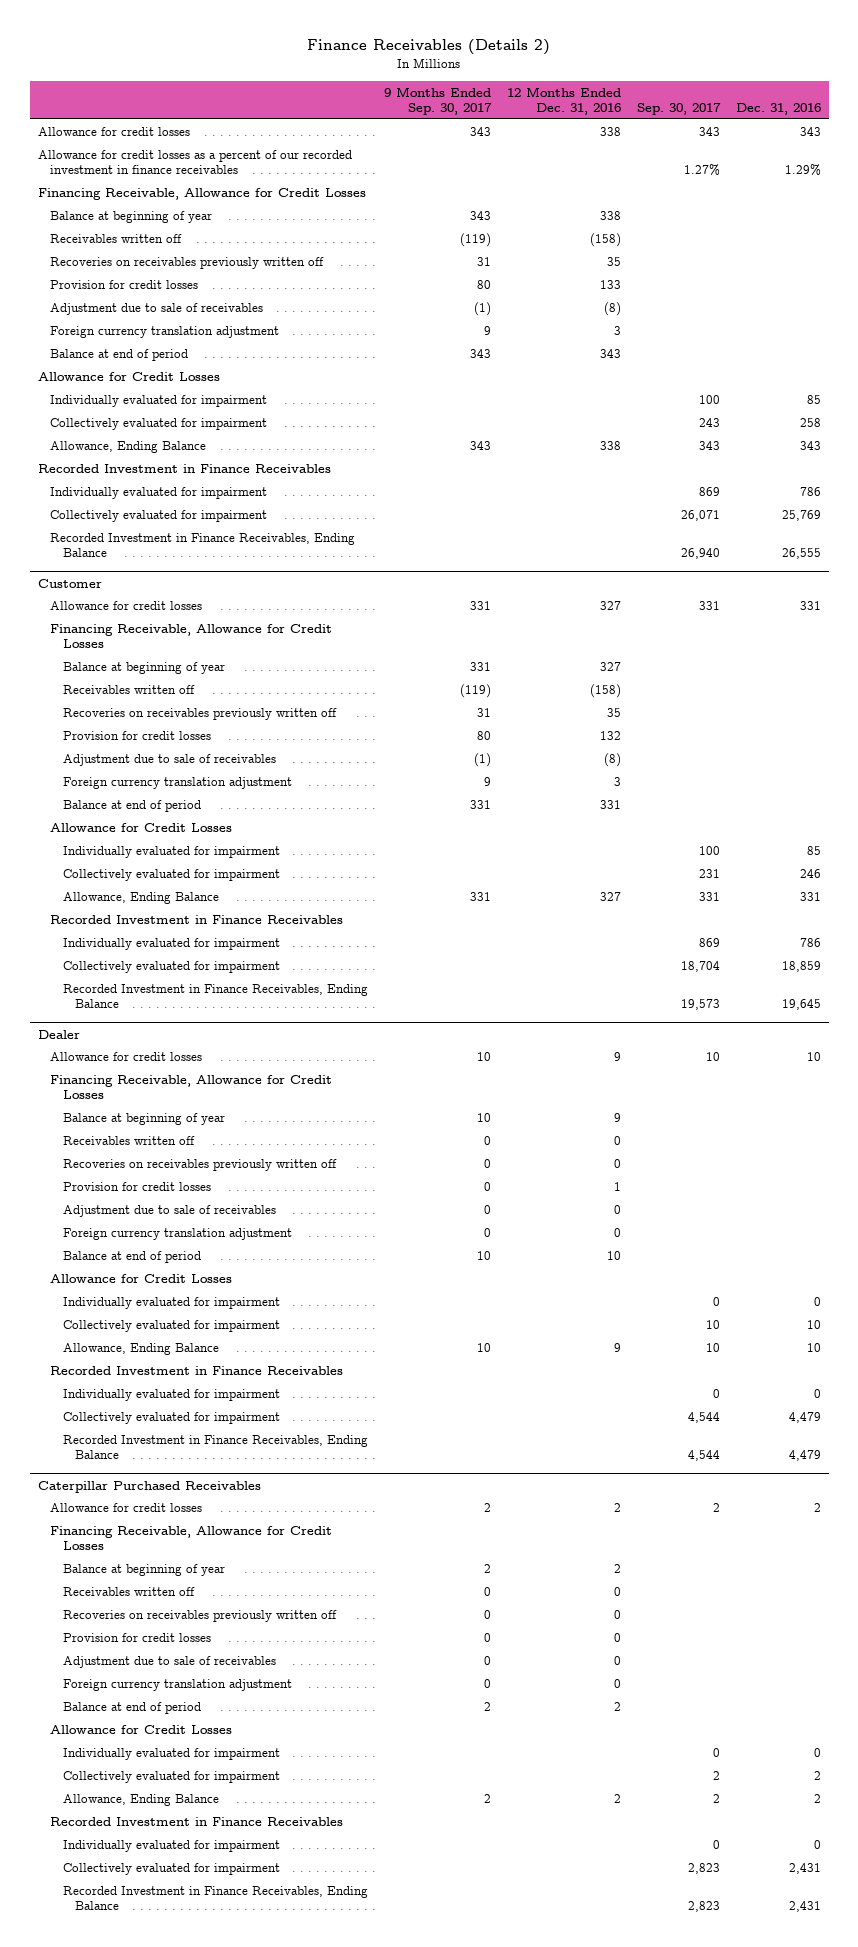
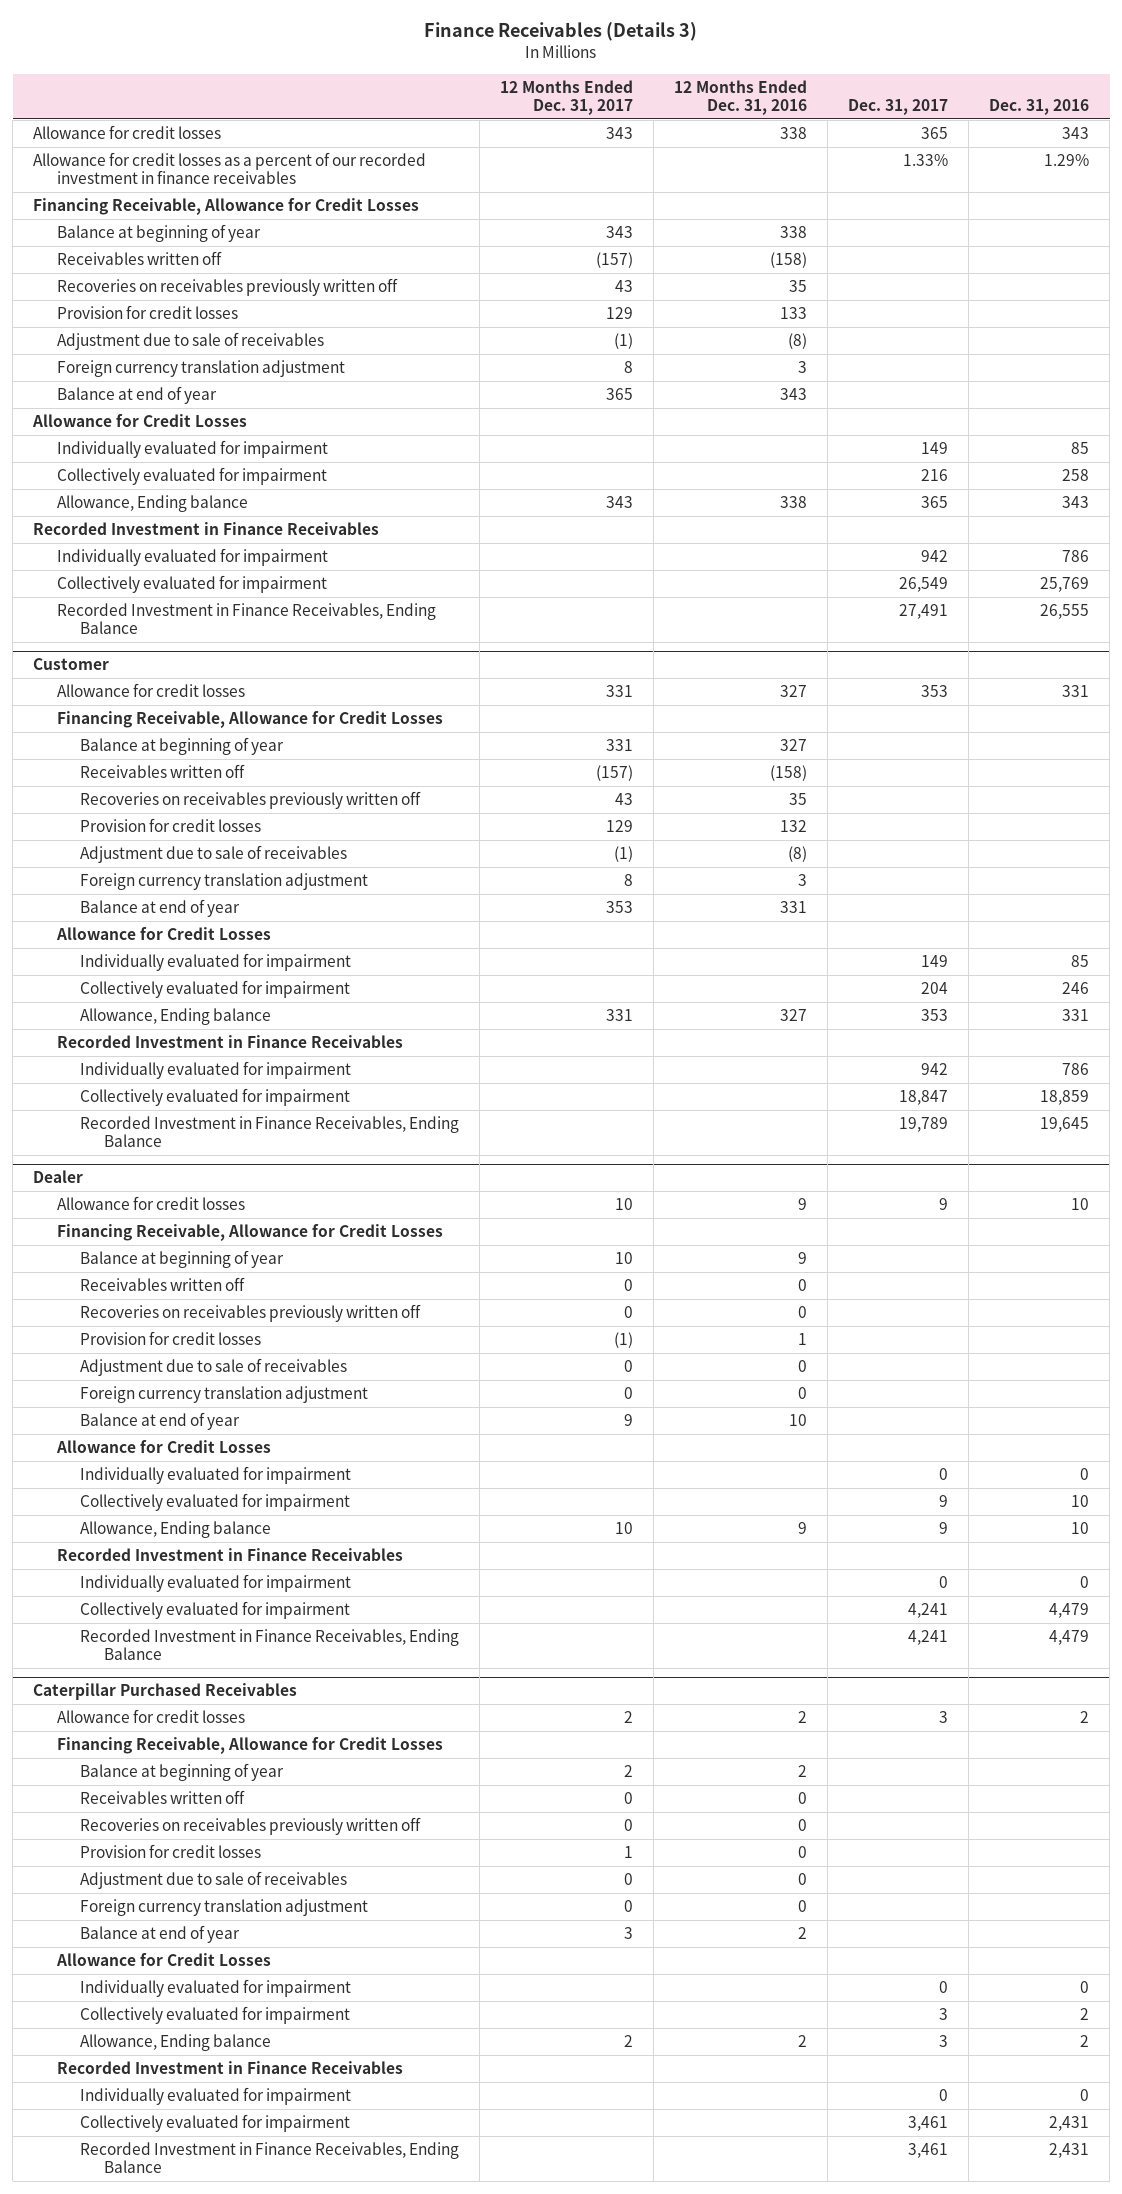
- Finance Receivables (Details 2)
+ Finance Receivables (Details 3)
- | 9 Months Ended Sep. 30, 2017 | 12 Months Ended Dec. 31, 2016 | Sep. 30, 2017 | Dec. 31, 2016
+ | 12 Months Ended Dec. 31, 2017 | 12 Months Ended Dec. 31, 2016 | Dec. 31, 2017 | Dec. 31, 2016
- Balance at end of period | 343 | 343 | |
+ Balance at end of year | 365 | 343 | |
- Allowance, Ending Balance | 343 | 338 | 343 | 343
+ Allowance, Ending balance | 343 | 338 | 365 | 343
@ Customer
- Balance at end of period | 331 | 331 | |
+ Balance at end of year | 353 | 331 | |
- Allowance, Ending Balance | 331 | 327 | 331 | 331
+ Allowance, Ending balance | 331 | 327 | 353 | 331
@ Dealer
- Balance at end of period | 10 | 10 | |
+ Balance at end of year | 9 | 10 | |
- Allowance, Ending Balance | 10 | 9 | 10 | 10
+ Allowance, Ending balance | 10 | 9 | 9 | 10
@ Caterpillar Purchased Receivables
- Balance at end of period | 2 | 2 | |
+ Balance at end of year | 3 | 2 | |
- Allowance, Ending Balance | 2 | 2 | 2 | 2
+ Allowance, Ending balance | 2 | 2 | 3 | 2

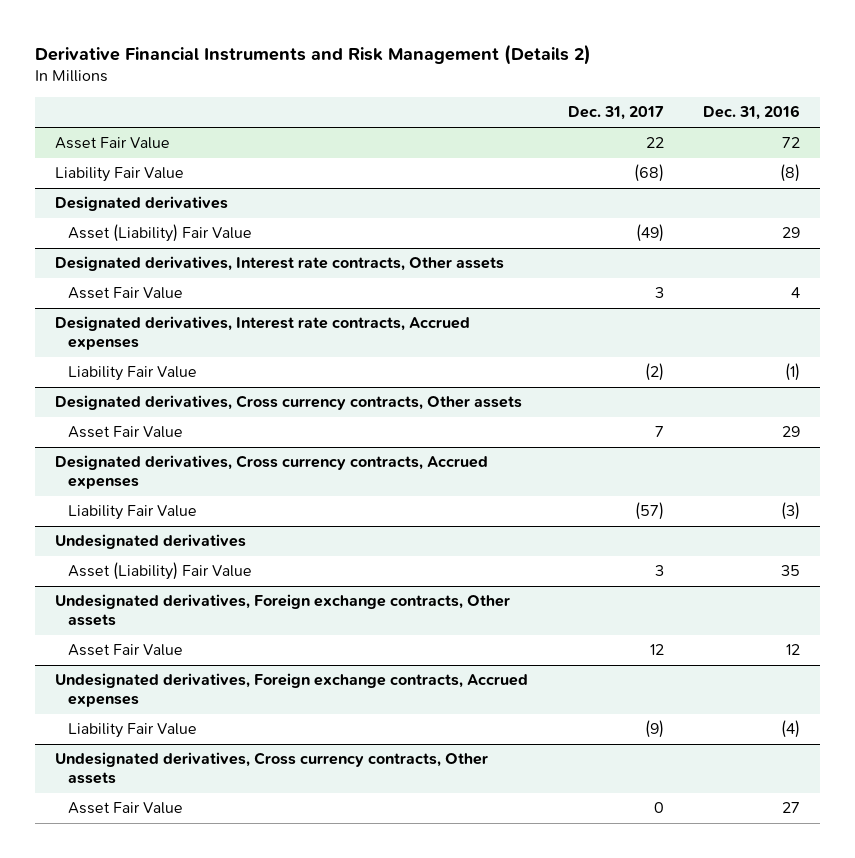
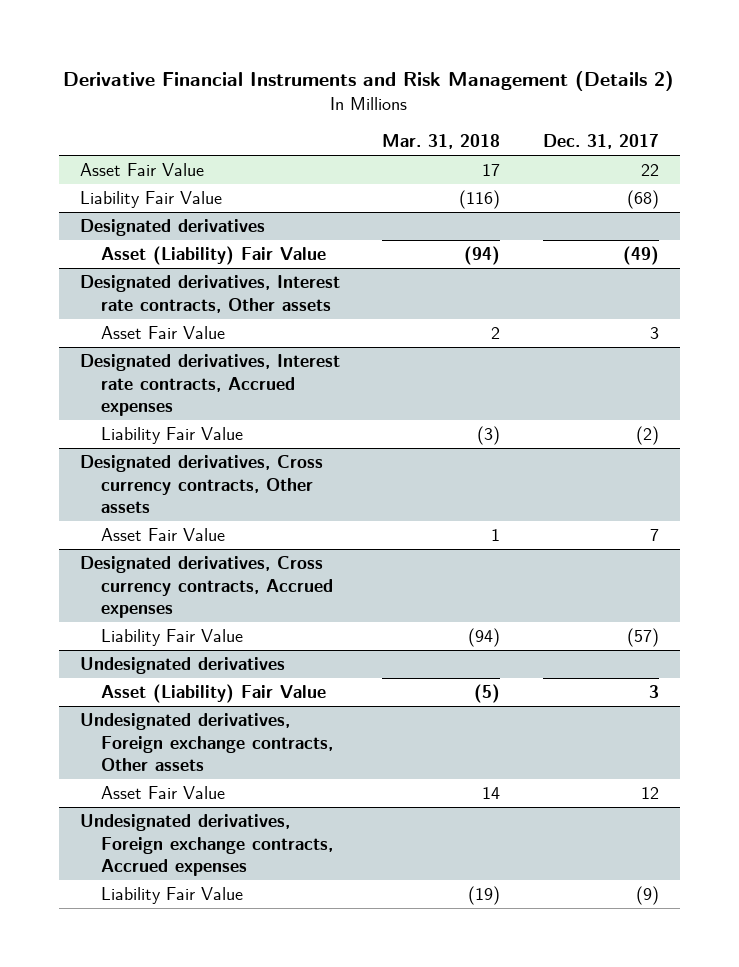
- | Dec. 31, 2017 | Dec. 31, 2016
+ | Mar. 31, 2018 | Dec. 31, 2017
- Undesignated derivatives, Cross currency contracts, Other assets
- Asset Fair Value | 0 | 27

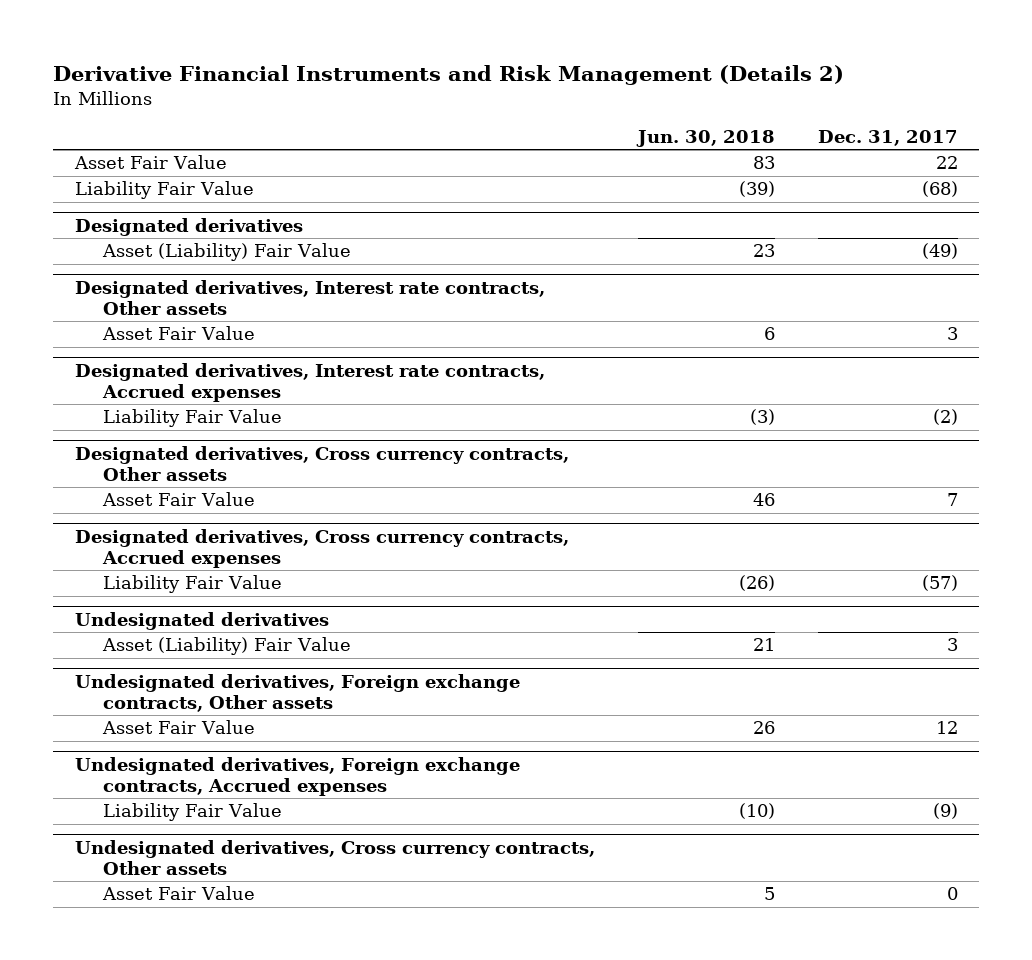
- | Mar. 31, 2018 | Dec. 31, 2017
+ | Jun. 30, 2018 | Dec. 31, 2017
+ Undesignated derivatives, Cross currency contracts, Other assets
+ Asset Fair Value | 5 | 0

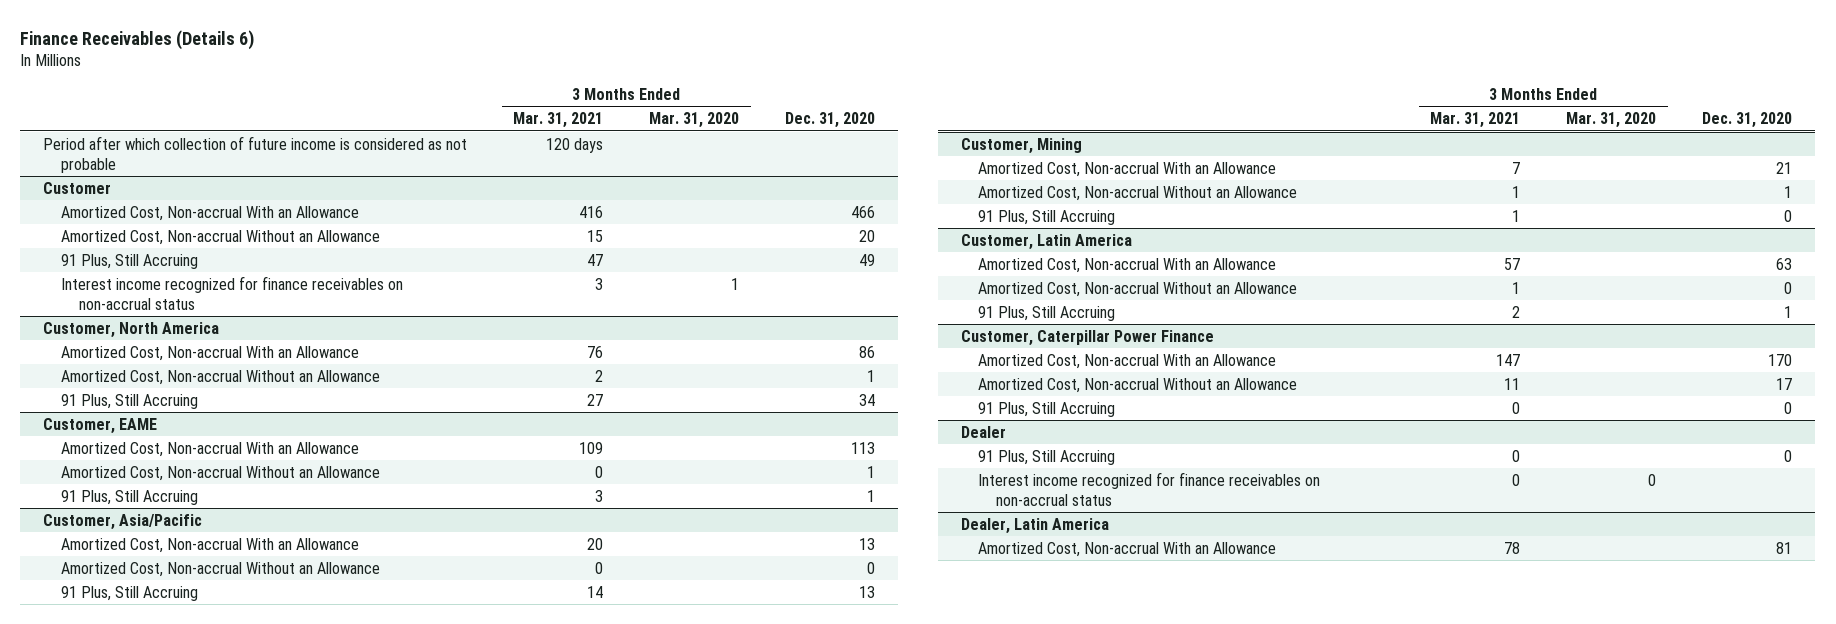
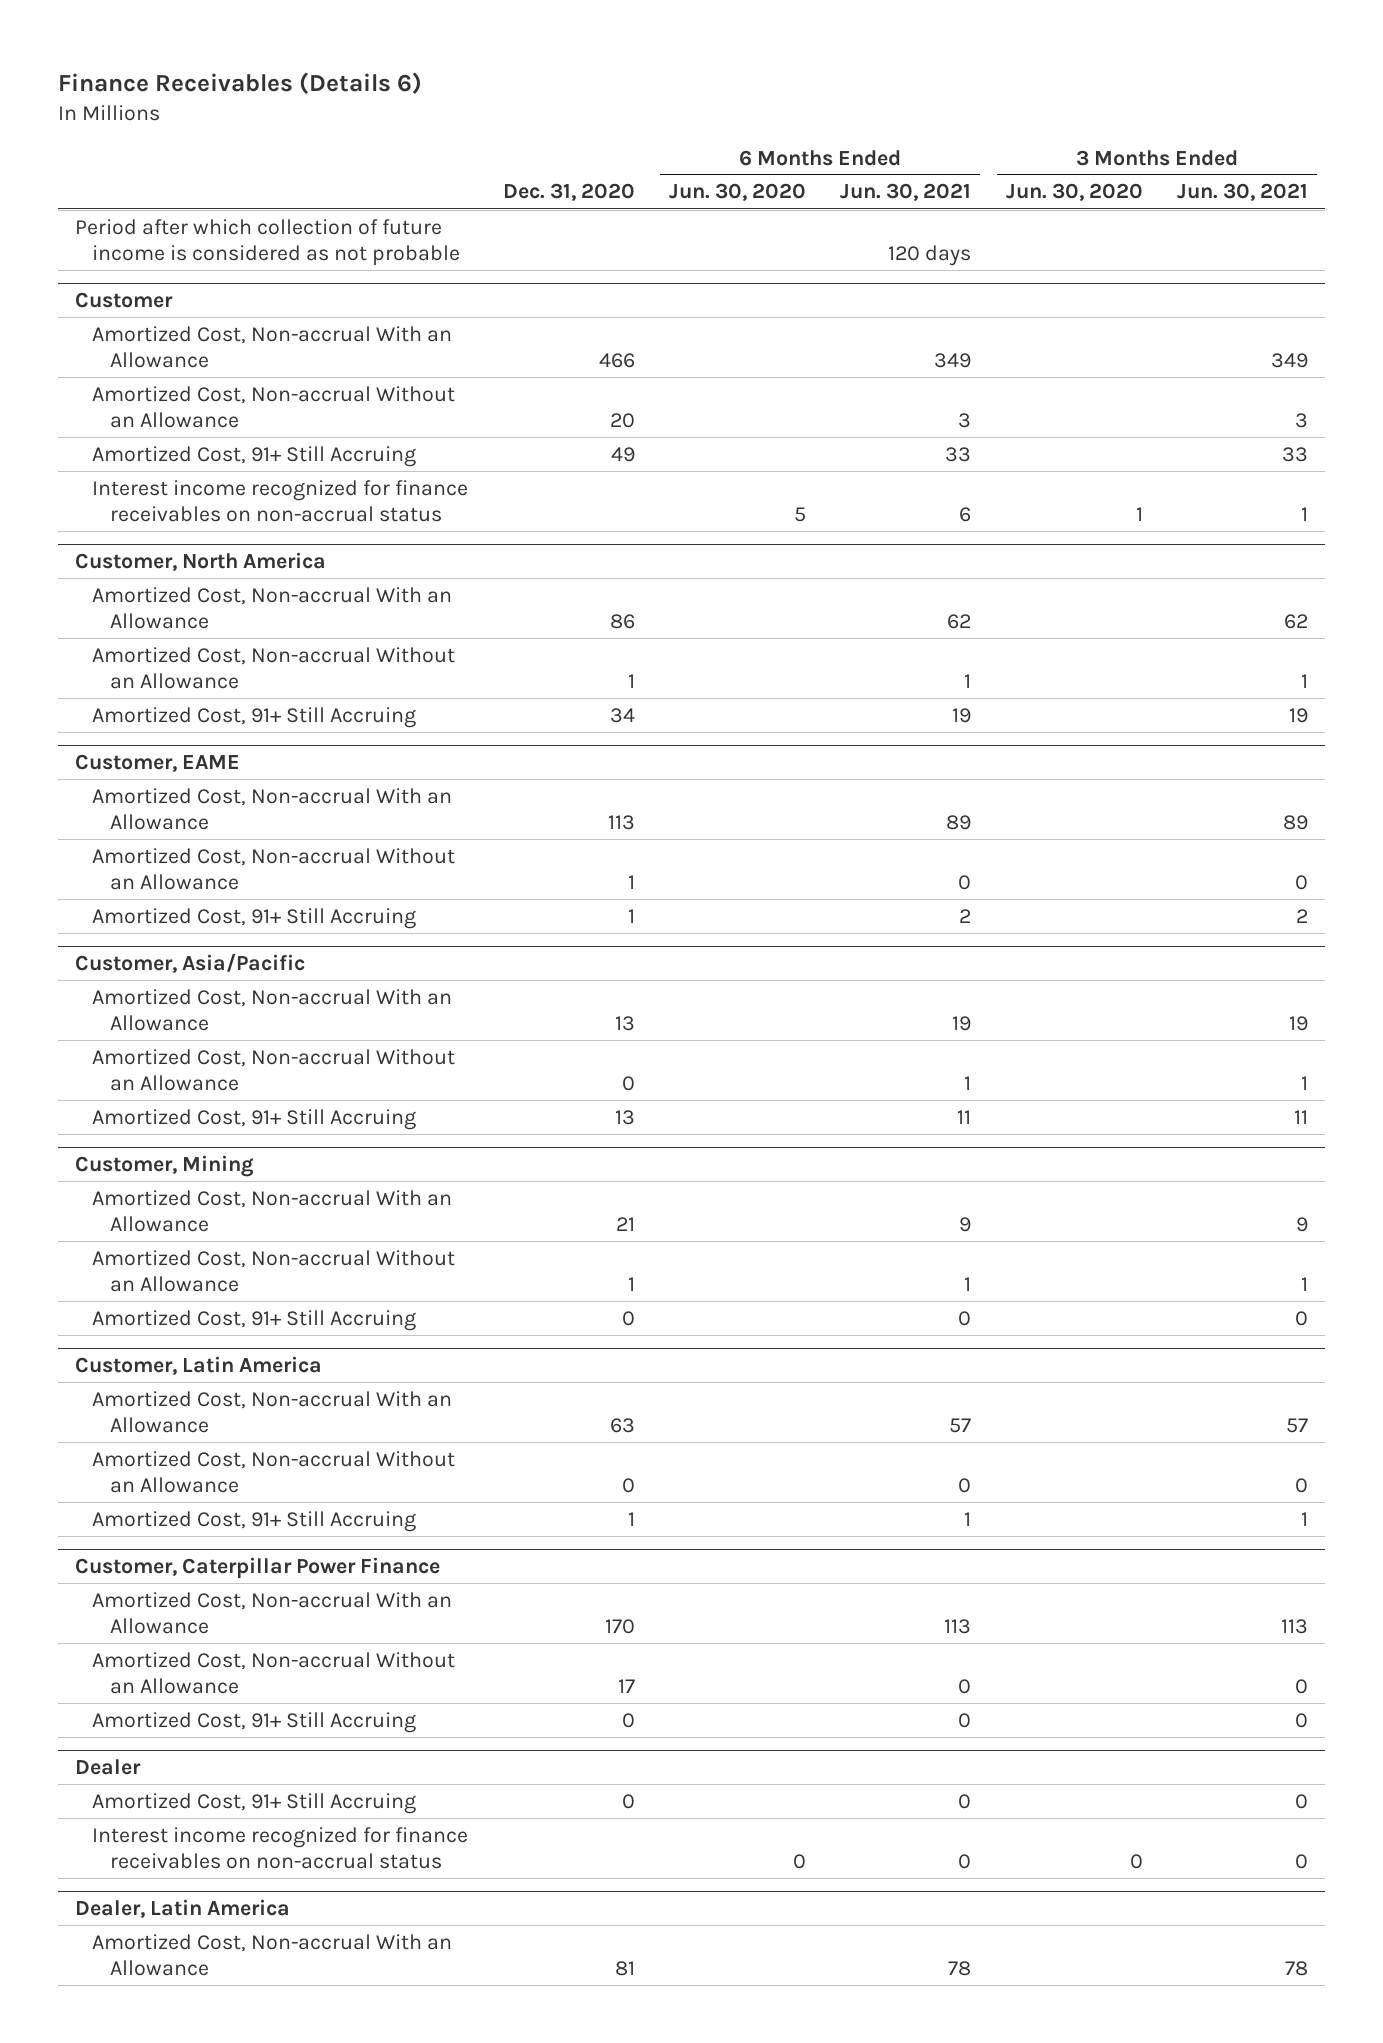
- | 3 Months Ended Mar. 31, 2021 | 3 Months Ended Mar. 31, 2020 | Dec. 31, 2020
+ | Dec. 31, 2020 | 6 Months Ended Jun. 30, 2020 | 6 Months Ended Jun. 30, 2021 | 3 Months Ended Jun. 30, 2020 | 3 Months Ended Jun. 30, 2021
@ Customer
- 91 Plus, Still Accruing | 47 | | 49
+ Amortized Cost, 91+ Still Accruing | 49 | | 33 | | 33
@ Customer, North America
- 91 Plus, Still Accruing | 27 | | 34
+ Amortized Cost, 91+ Still Accruing | 34 | | 19 | | 19
@ Customer, EAME
- 91 Plus, Still Accruing | 3 | | 1
+ Amortized Cost, 91+ Still Accruing | 1 | | 2 | | 2
@ Customer, Asia/Pacific
- 91 Plus, Still Accruing | 14 | | 13
+ Amortized Cost, 91+ Still Accruing | 13 | | 11 | | 11
@ Customer, Mining
- 91 Plus, Still Accruing | 1 | | 0
+ Amortized Cost, 91+ Still Accruing | 0 | | 0 | | 0
@ Customer, Latin America
- 91 Plus, Still Accruing | 2 | | 1
+ Amortized Cost, 91+ Still Accruing | 1 | | 1 | | 1
@ Customer, Caterpillar Power Finance
- 91 Plus, Still Accruing | 0 | | 0
+ Amortized Cost, 91+ Still Accruing | 0 | | 0 | | 0
@ Dealer
- 91 Plus, Still Accruing | 0 | | 0
+ Amortized Cost, 91+ Still Accruing | 0 | | 0 | | 0

